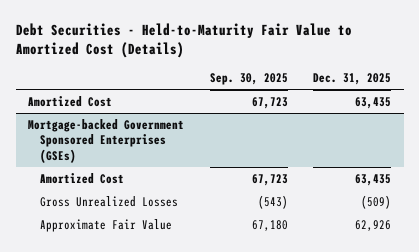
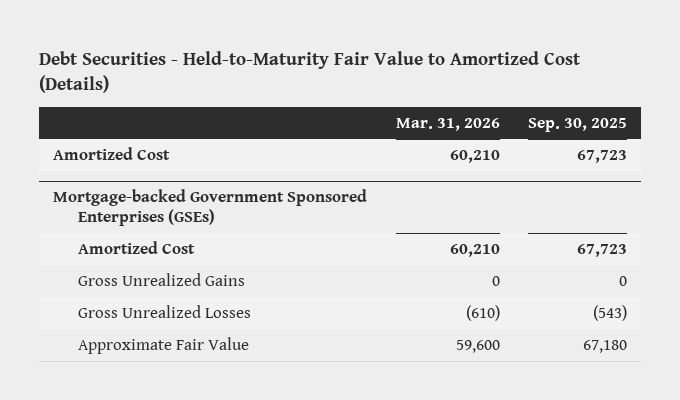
- | Sep. 30, 2025 | Dec. 31, 2025
+ | Mar. 31, 2026 | Sep. 30, 2025
@ Mortgage-backed Government Sponsored Enterprises (GSEs)
+ Gross Unrealized Gains | 0 | 0

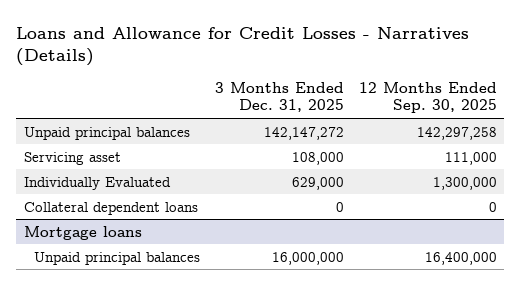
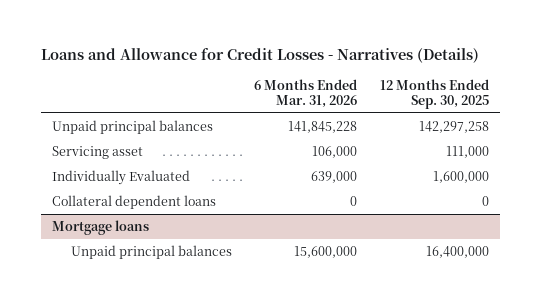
- | 3 Months Ended Dec. 31, 2025 | 12 Months Ended Sep. 30, 2025
+ | 6 Months Ended Mar. 31, 2026 | 12 Months Ended Sep. 30, 2025
- Individually Evaluated | 629,000 | 1,300,000
+ Individually Evaluated | 639,000 | 1,600,000

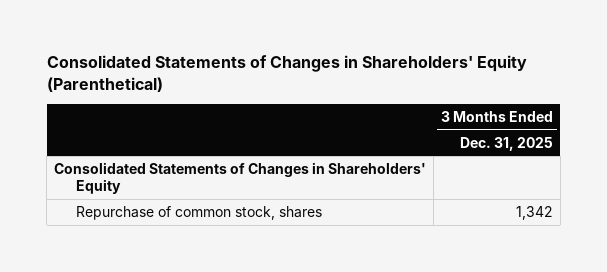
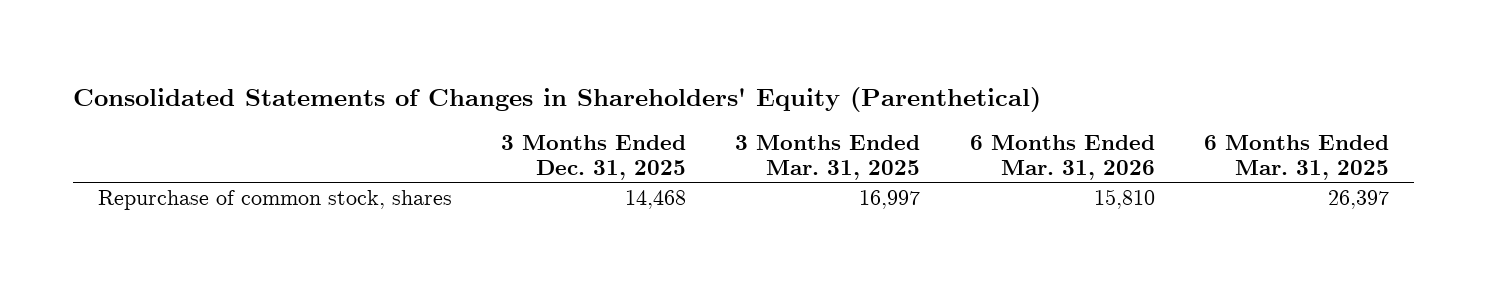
- | 3 Months Ended Dec. 31, 2025
+ | 3 Months Ended Dec. 31, 2025 | 3 Months Ended Mar. 31, 2025 | 6 Months Ended Mar. 31, 2026 | 6 Months Ended Mar. 31, 2025
- Consolidated Statements of Changes in Shareholders' Equity
- Repurchase of common stock, shares | 1,342
+ Repurchase of common stock, shares | 14,468 | 16,997 | 15,810 | 26,397

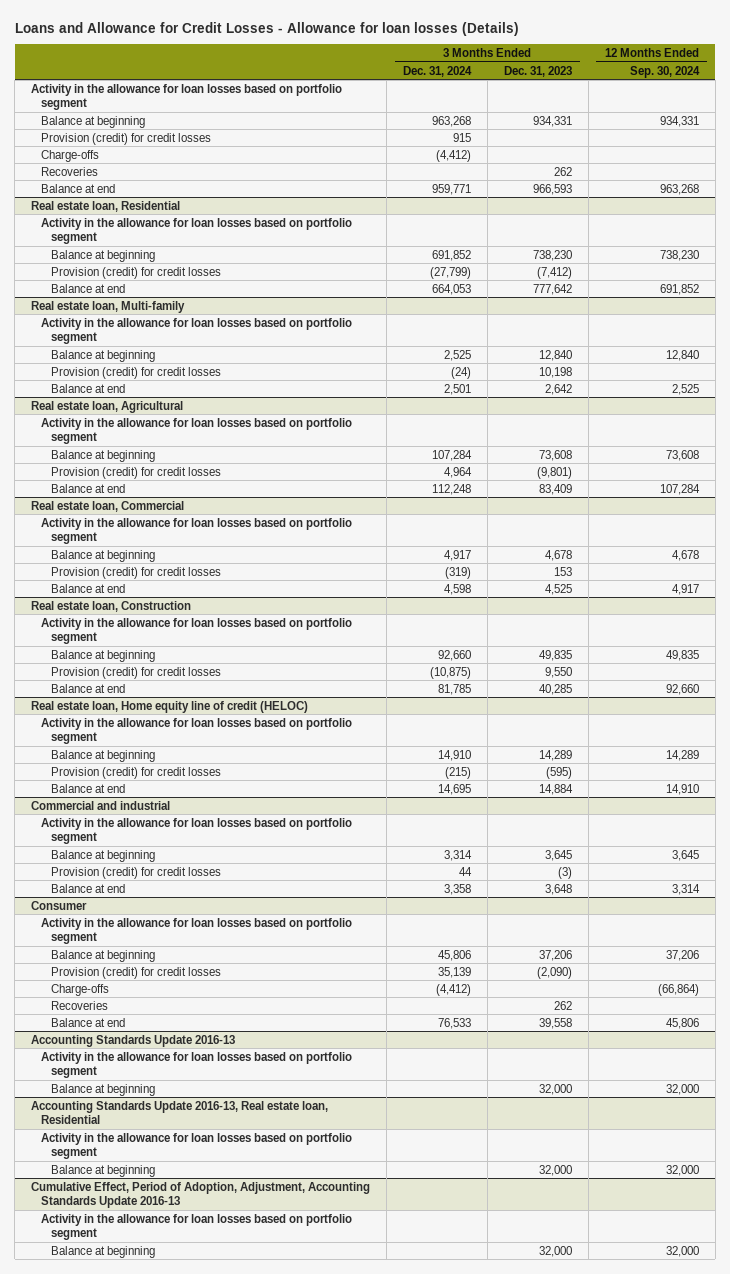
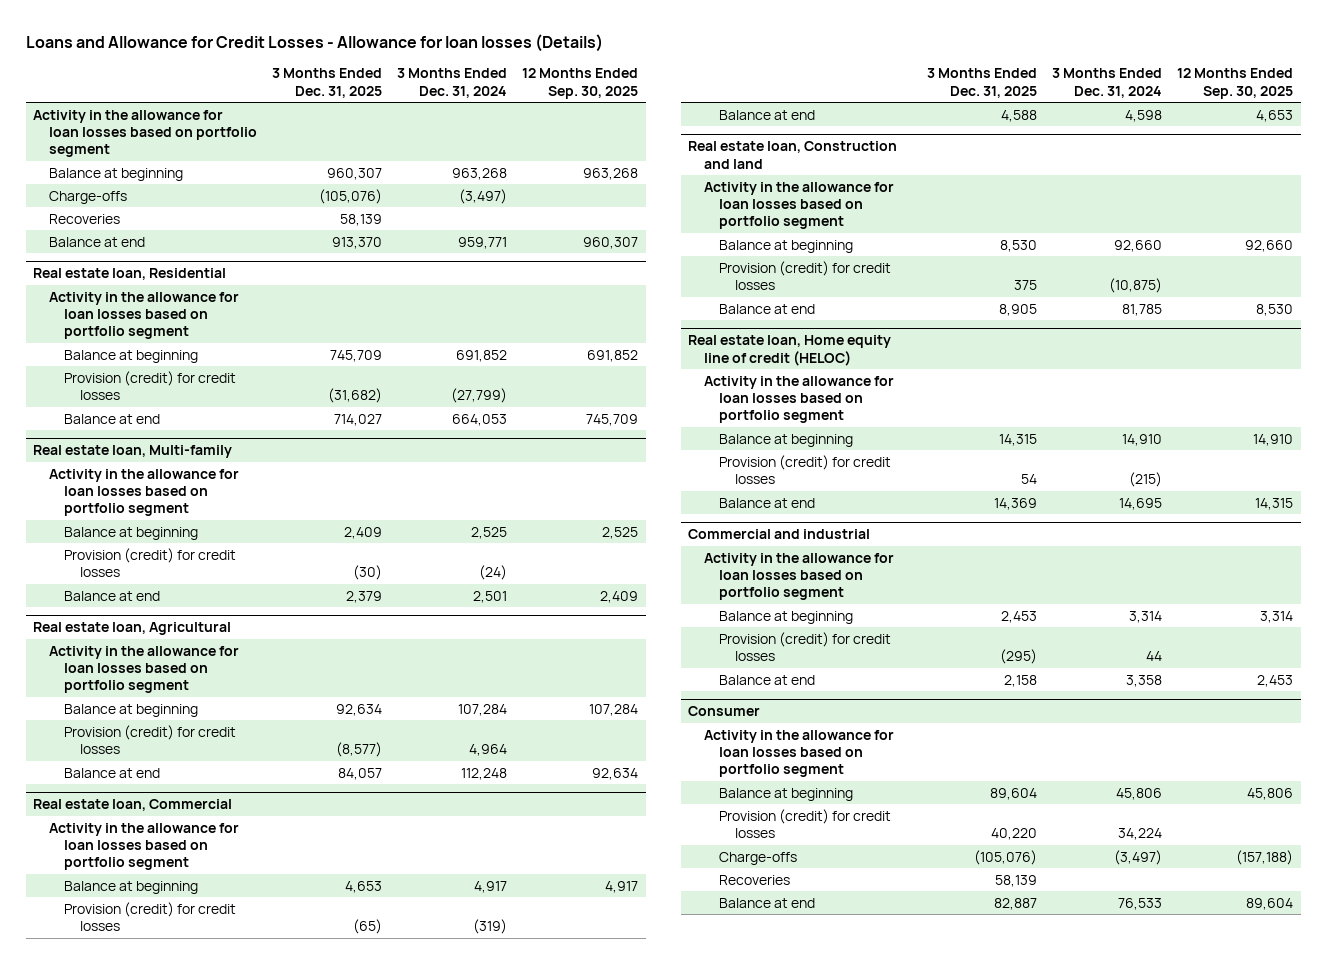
- | 3 Months Ended Dec. 31, 2024 | 3 Months Ended Dec. 31, 2023 | 12 Months Ended Sep. 30, 2024
+ | 3 Months Ended Dec. 31, 2025 | 3 Months Ended Dec. 31, 2024 | 12 Months Ended Sep. 30, 2025
- Provision (credit) for credit losses | 915 | |
- Charge-offs | (4,412) | |
+ Charge-offs | (105,076) | (3,497) |
- Real estate loan, Construction
+ Real estate loan, Construction and land
@ Consumer
- Provision (credit) for credit losses | 35,139 | (2,090) |
- Charge-offs | (4,412) | | (66,864)
+ Provision (credit) for credit losses | 40,220 | 34,224 |
+ Charge-offs | (105,076) | (3,497) | (157,188)
- Accounting Standards Update 2016-13
- Activity in the allowance for loan losses based on portfolio segment
- Balance at beginning | | 32,000 | 32,000
- Accounting Standards Update 2016-13, Real estate loan, Residential
- Activity in the allowance for loan losses based on portfolio segment
- Balance at beginning | | 32,000 | 32,000
- Cumulative Effect, Period of Adoption, Adjustment, Accounting Standards Update 2016-13
- Activity in the allowance for loan losses based on portfolio segment
- Balance at beginning | | 32,000 | 32,000

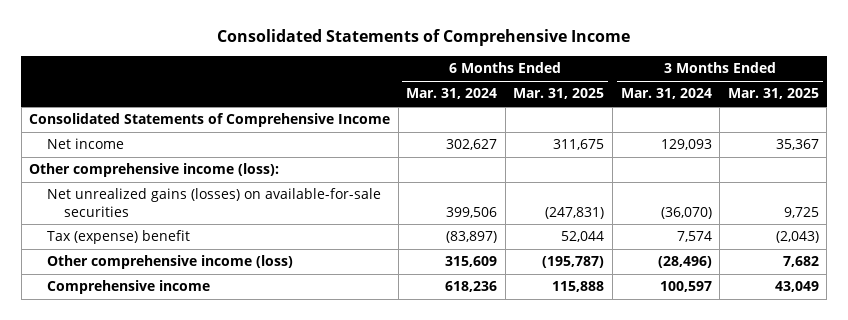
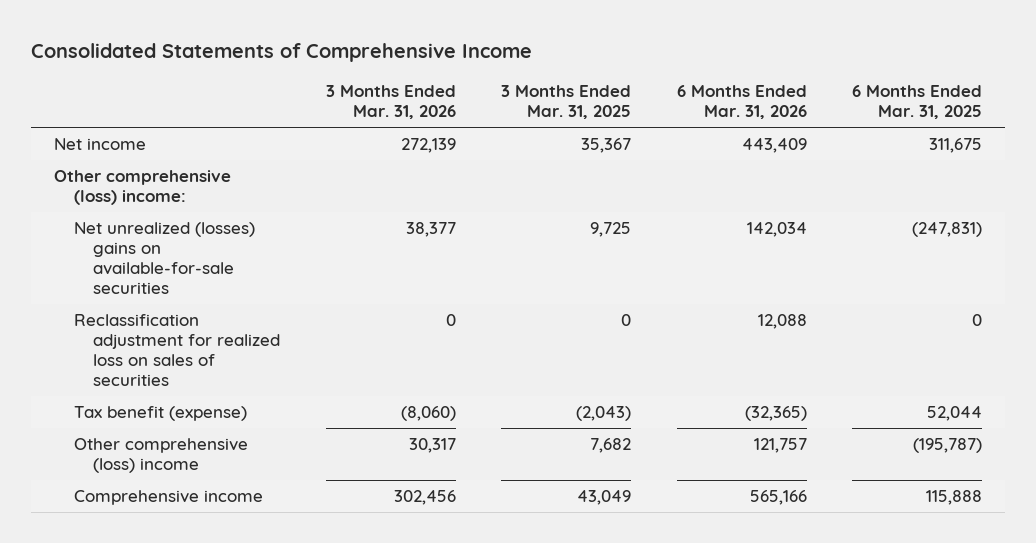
- | 6 Months Ended Mar. 31, 2024 | 6 Months Ended Mar. 31, 2025 | 3 Months Ended Mar. 31, 2024 | 3 Months Ended Mar. 31, 2025
+ | 3 Months Ended Mar. 31, 2026 | 3 Months Ended Mar. 31, 2025 | 6 Months Ended Mar. 31, 2026 | 6 Months Ended Mar. 31, 2025
- Consolidated Statements of Comprehensive Income
- Other comprehensive income (loss):
- Net unrealized gains (losses) on available-for-sale securities | 399,506 | (247,831) | (36,070) | 9,725
- Tax (expense) benefit | (83,897) | 52,044 | 7,574 | (2,043)
- Other comprehensive income (loss) | 315,609 | (195,787) | (28,496) | 7,682
+ Other comprehensive (loss) income:
+ Net unrealized (losses) gains on available-for-sale securities | 38,377 | 9,725 | 142,034 | (247,831)
+ Reclassification adjustment for realized loss on sales of securities | 0 | 0 | 12,088 | 0
+ Tax benefit (expense) | (8,060) | (2,043) | (32,365) | 52,044
+ Other comprehensive (loss) income | 30,317 | 7,682 | 121,757 | (195,787)

